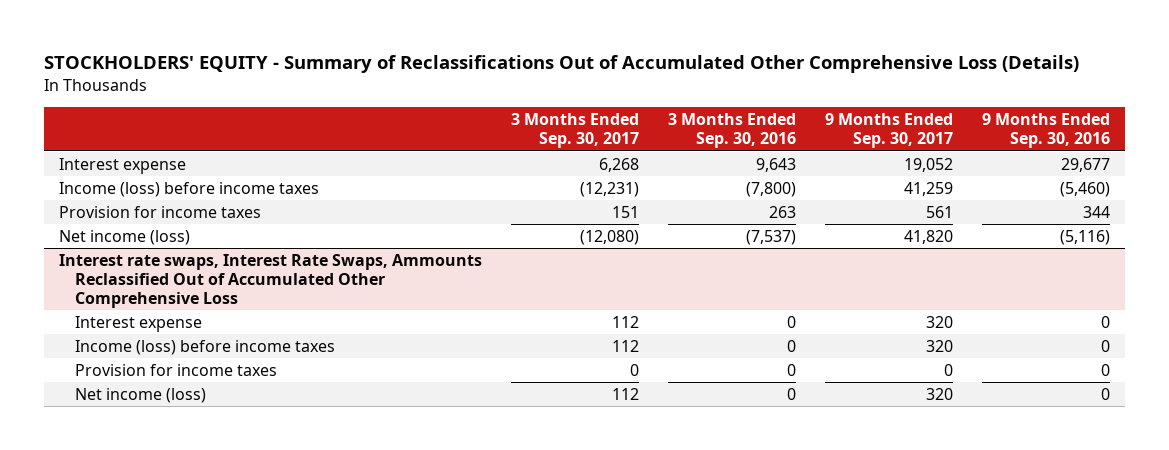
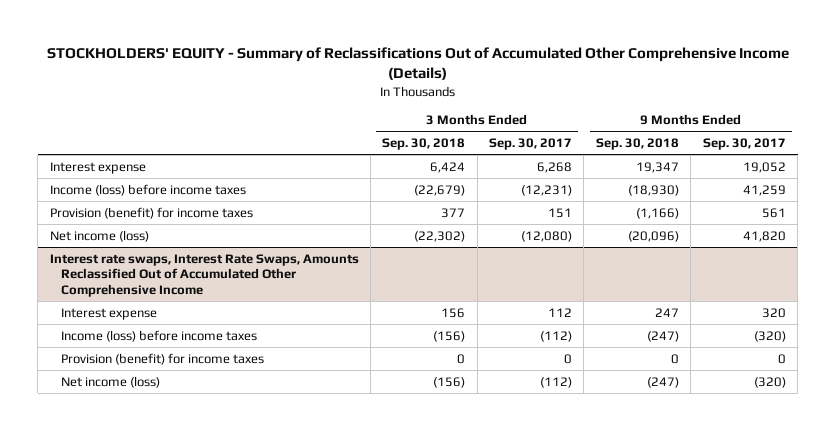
- STOCKHOLDERS' EQUITY - Summary of Reclassifications Out of Accumulated Other Comprehensive Loss (Details)
+ STOCKHOLDERS' EQUITY - Summary of Reclassifications Out of Accumulated Other Comprehensive Income (Details)
- | 3 Months Ended Sep. 30, 2017 | 3 Months Ended Sep. 30, 2016 | 9 Months Ended Sep. 30, 2017 | 9 Months Ended Sep. 30, 2016
+ | 3 Months Ended Sep. 30, 2018 | 3 Months Ended Sep. 30, 2017 | 9 Months Ended Sep. 30, 2018 | 9 Months Ended Sep. 30, 2017
- Provision for income taxes | 151 | 263 | 561 | 344
+ Provision (benefit) for income taxes | 377 | 151 | (1,166) | 561
- Interest rate swaps, Interest Rate Swaps, Ammounts Reclassified Out of Accumulated Other Comprehensive Loss
+ Interest rate swaps, Interest Rate Swaps, Amounts Reclassified Out of Accumulated Other Comprehensive Income
- Income (loss) before income taxes | 112 | 0 | 320 | 0
- Provision for income taxes | 0 | 0 | 0 | 0
- Net income (loss) | 112 | 0 | 320 | 0
+ Income (loss) before income taxes | (156) | (112) | (247) | (320)
+ Provision (benefit) for income taxes | 0 | 0 | 0 | 0
+ Net income (loss) | (156) | (112) | (247) | (320)

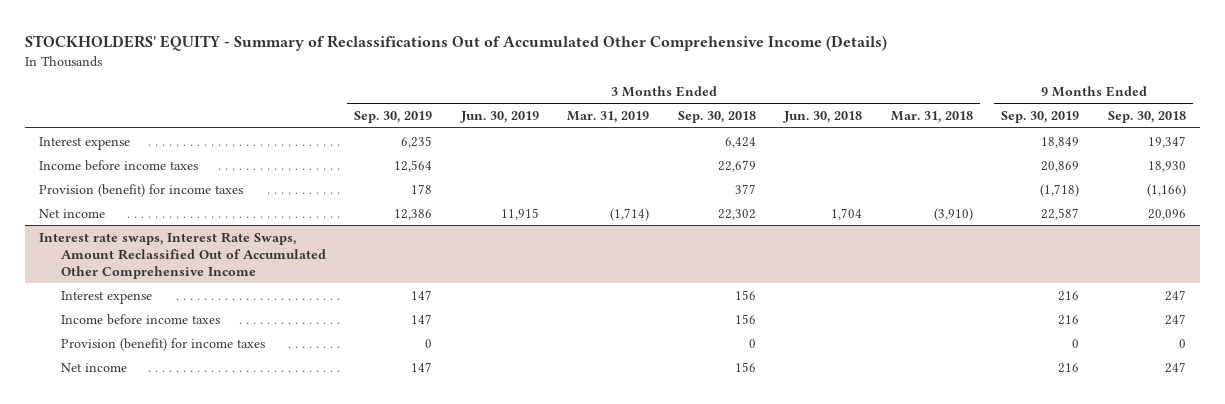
- | 3 Months Ended Sep. 30, 2018 | 3 Months Ended Sep. 30, 2017 | 9 Months Ended Sep. 30, 2018 | 9 Months Ended Sep. 30, 2017
+ | 3 Months Ended Sep. 30, 2019 | 3 Months Ended Jun. 30, 2019 | 3 Months Ended Mar. 31, 2019 | 3 Months Ended Sep. 30, 2018 | 3 Months Ended Jun. 30, 2018 | 3 Months Ended Mar. 31, 2018 | 9 Months Ended Sep. 30, 2019 | 9 Months Ended Sep. 30, 2018
- Income (loss) before income taxes | (22,679) | (12,231) | (18,930) | 41,259
+ Income before income taxes | 12,564 | | | 22,679 | | | 20,869 | 18,930
- Net income (loss) | (22,302) | (12,080) | (20,096) | 41,820
- Interest rate swaps, Interest Rate Swaps, Amounts Reclassified Out of Accumulated Other Comprehensive Income
+ Net income | 12,386 | 11,915 | (1,714) | 22,302 | 1,704 | (3,910) | 22,587 | 20,096
+ Interest rate swaps, Interest Rate Swaps, Amount Reclassified Out of Accumulated Other Comprehensive Income
- Income (loss) before income taxes | (156) | (112) | (247) | (320)
+ Income before income taxes | 147 | | | 156 | | | 216 | 247
- Net income (loss) | (156) | (112) | (247) | (320)
+ Net income | 147 | | | 156 | | | 216 | 247

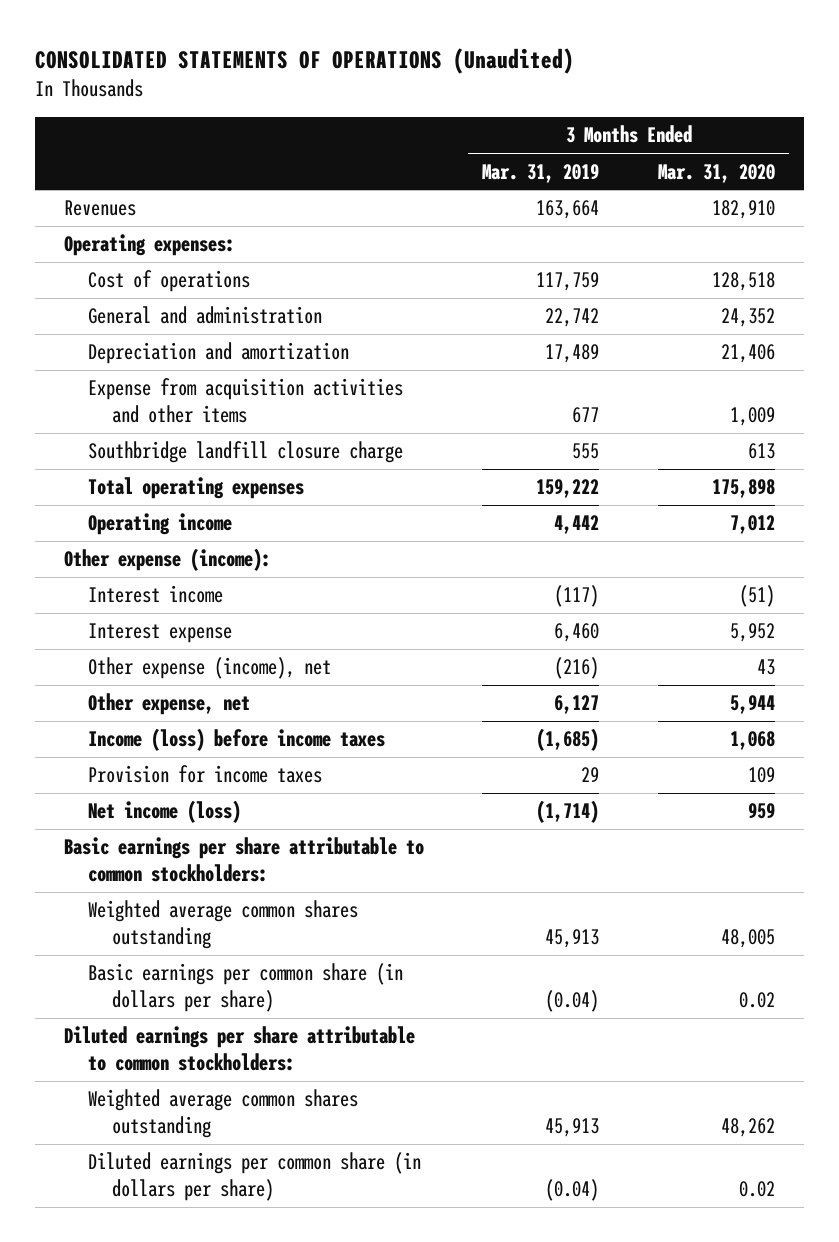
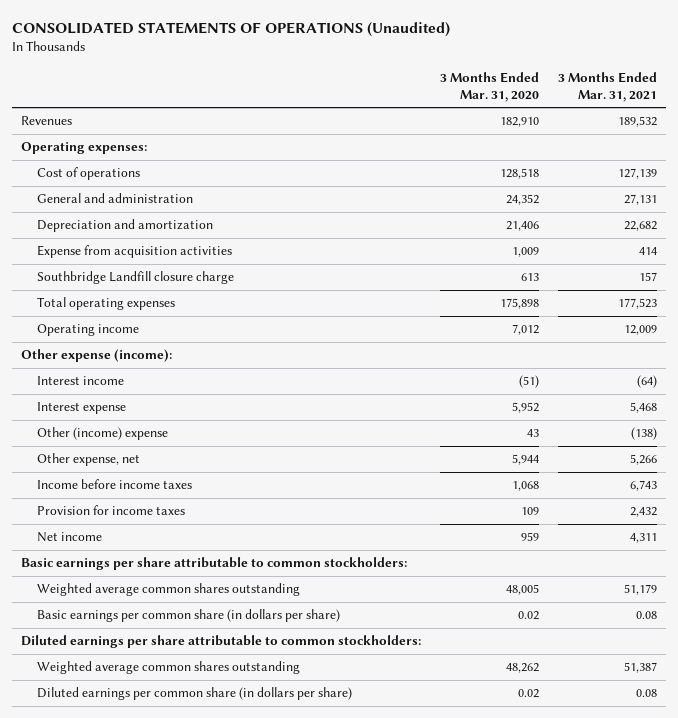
- | 3 Months Ended Mar. 31, 2019 | 3 Months Ended Mar. 31, 2020
+ | 3 Months Ended Mar. 31, 2020 | 3 Months Ended Mar. 31, 2021
- Expense from acquisition activities and other items | 677 | 1,009
- Southbridge landfill closure charge | 555 | 613
+ Expense from acquisition activities | 1,009 | 414
+ Southbridge Landfill closure charge | 613 | 157
- Other expense (income), net | (216) | 43
+ Other (income) expense | 43 | (138)
- Income (loss) before income taxes | (1,685) | 1,068
+ Income before income taxes | 1,068 | 6,743
- Net income (loss) | (1,714) | 959
+ Net income | 959 | 4,311

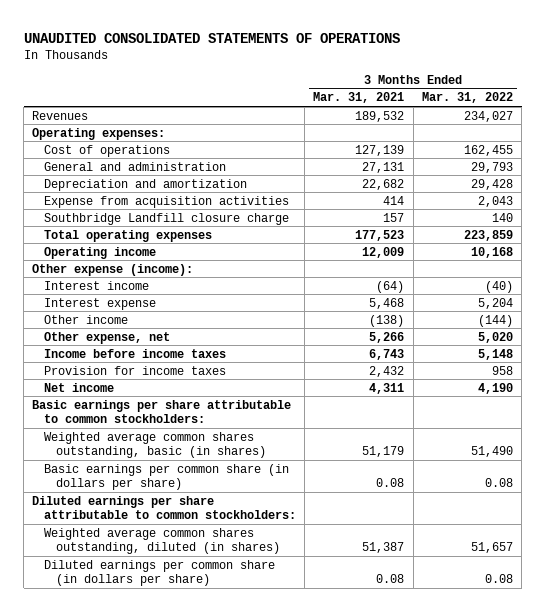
- CONSOLIDATED STATEMENTS OF OPERATIONS (Unaudited)
+ UNAUDITED CONSOLIDATED STATEMENTS OF OPERATIONS
- | 3 Months Ended Mar. 31, 2020 | 3 Months Ended Mar. 31, 2021
+ | 3 Months Ended Mar. 31, 2021 | 3 Months Ended Mar. 31, 2022
- Other (income) expense | 43 | (138)
+ Other income | (138) | (144)
- Weighted average common shares outstanding | 48,005 | 51,179
+ Weighted average common shares outstanding, basic (in shares) | 51,179 | 51,490
- Weighted average common shares outstanding | 48,262 | 51,387
+ Weighted average common shares outstanding, diluted (in shares) | 51,387 | 51,657

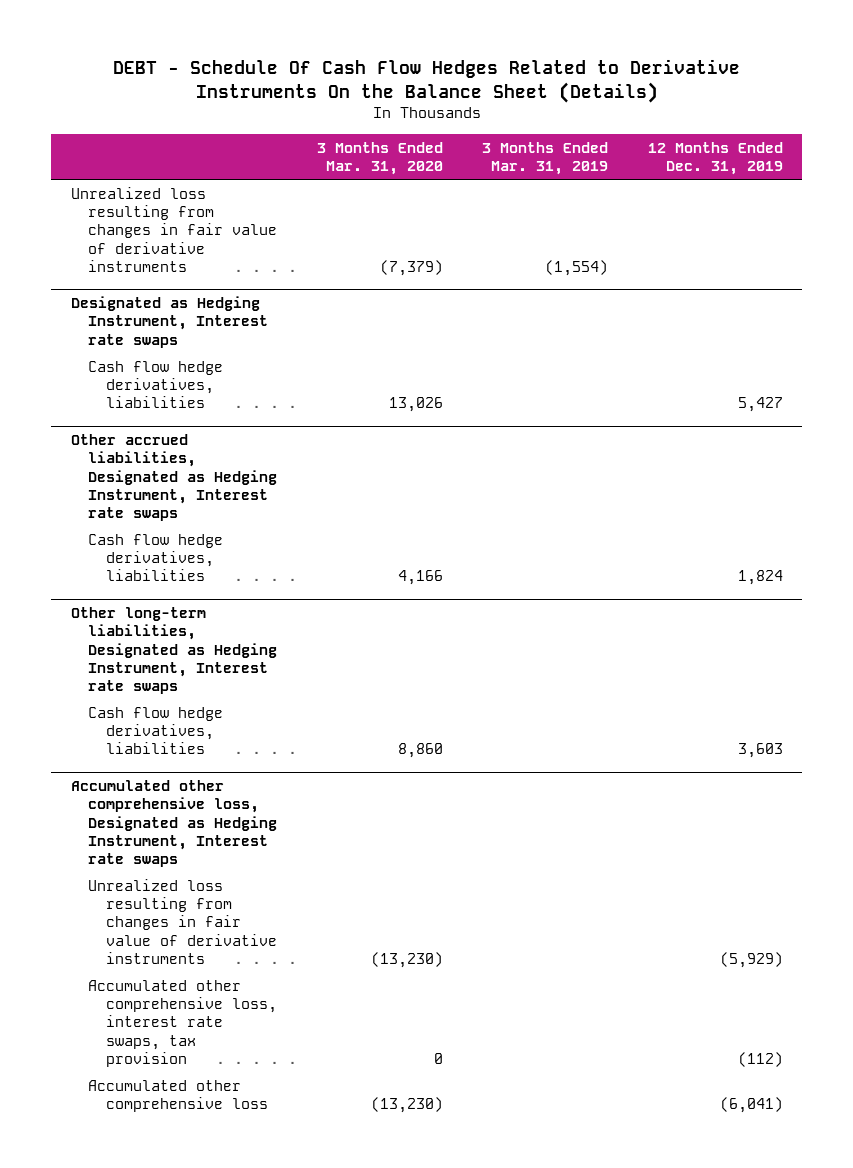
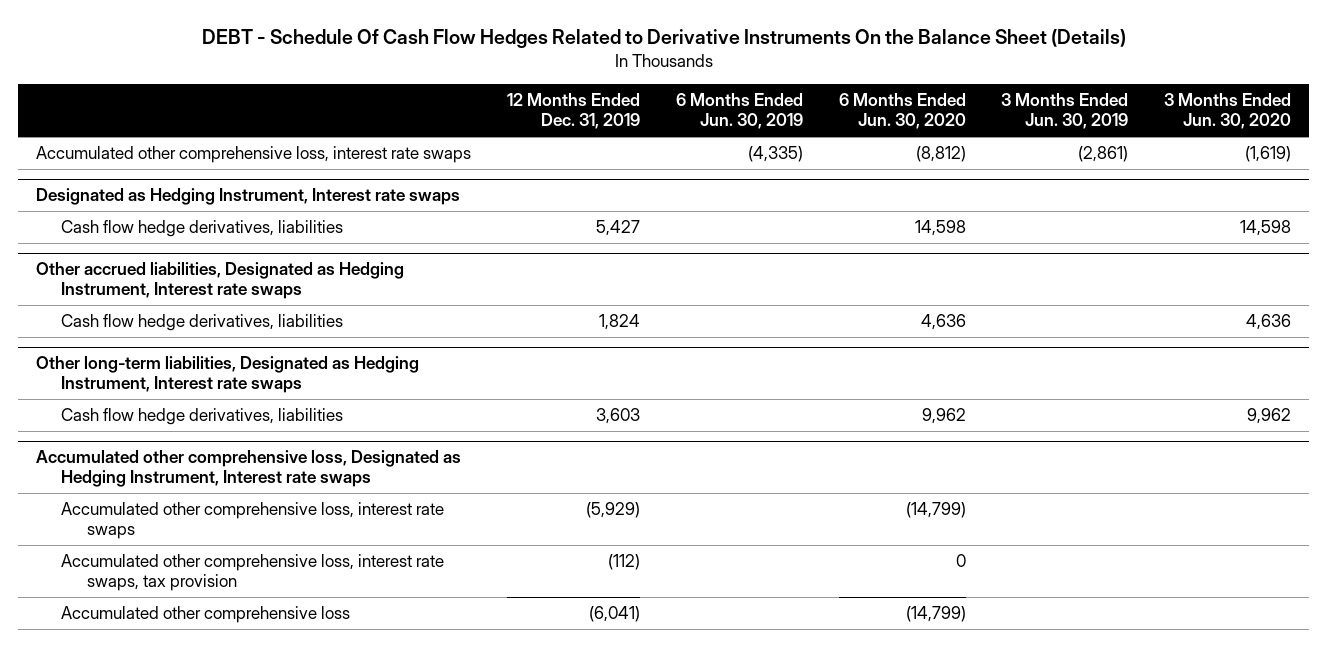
- | 3 Months Ended Mar. 31, 2020 | 3 Months Ended Mar. 31, 2019 | 12 Months Ended Dec. 31, 2019
+ | 12 Months Ended Dec. 31, 2019 | 6 Months Ended Jun. 30, 2019 | 6 Months Ended Jun. 30, 2020 | 3 Months Ended Jun. 30, 2019 | 3 Months Ended Jun. 30, 2020
- Unrealized loss resulting from changes in fair value of derivative instruments | (7,379) | (1,554) |
+ Accumulated other comprehensive loss, interest rate swaps | | (4,335) | (8,812) | (2,861) | (1,619)
@ Accumulated other comprehensive loss, Designated as Hedging Instrument, Interest rate swaps
- Unrealized loss resulting from changes in fair value of derivative instruments | (13,230) | | (5,929)
+ Accumulated other comprehensive loss, interest rate swaps | (5,929) | | (14,799) | |

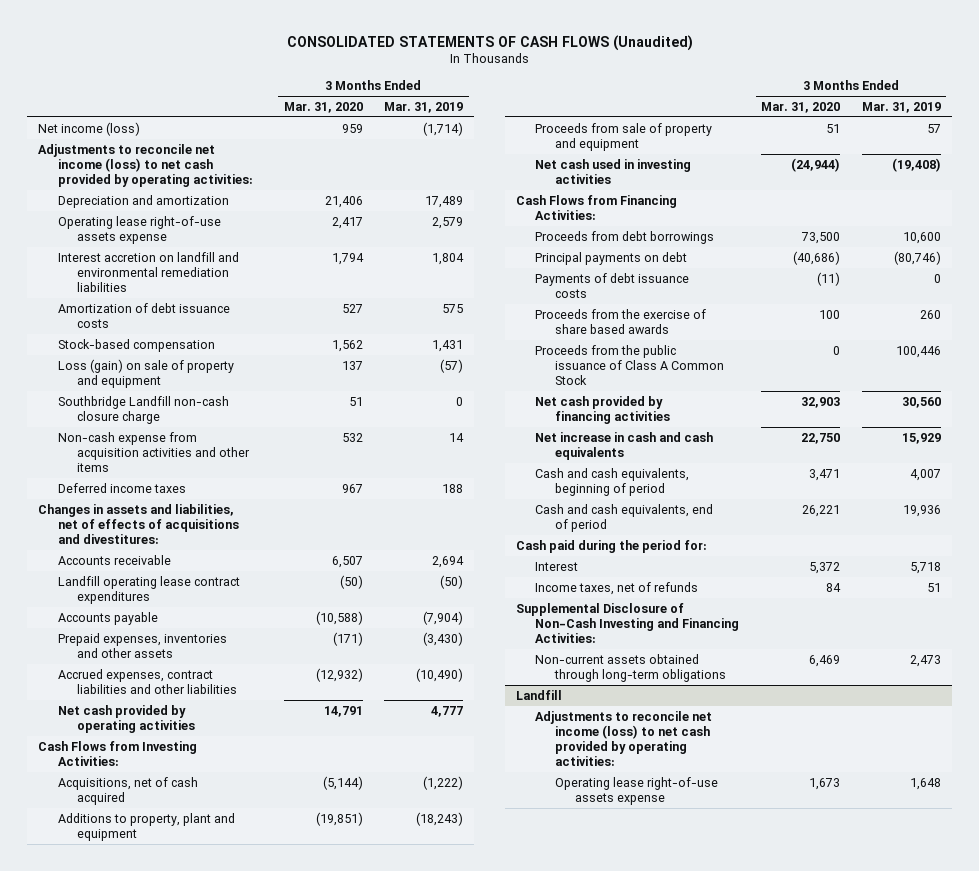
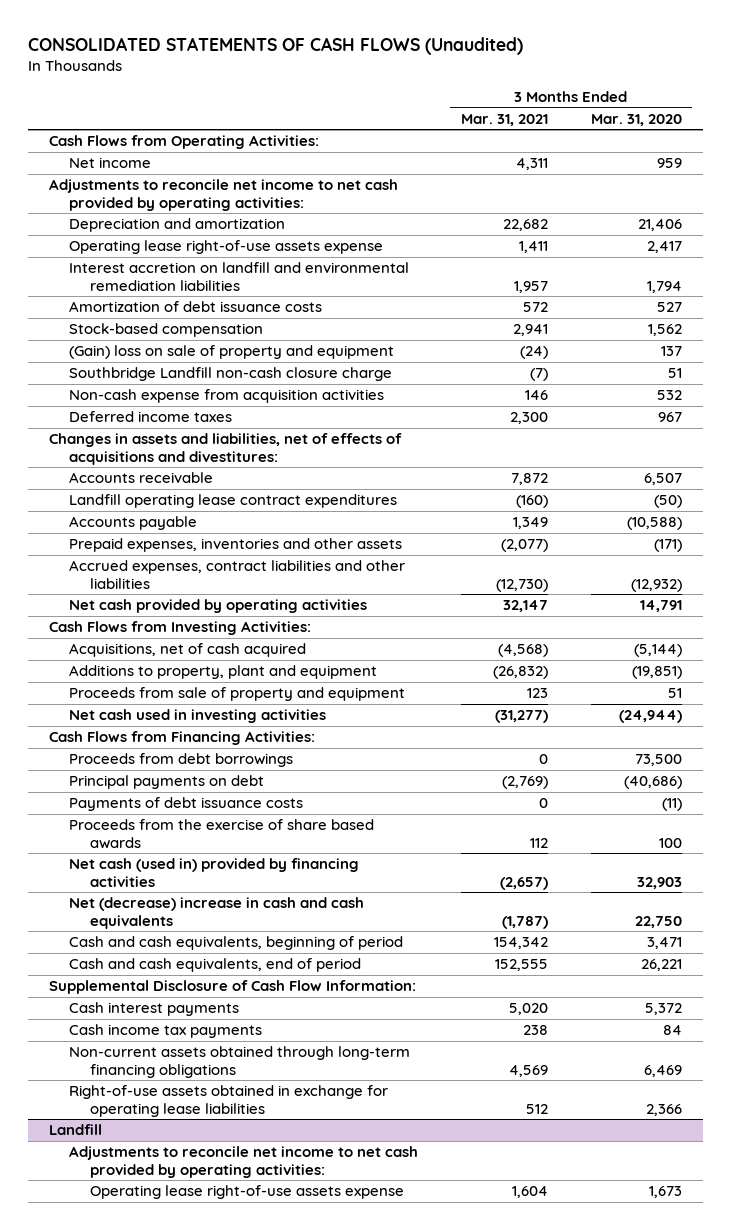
- | 3 Months Ended Mar. 31, 2020 | 3 Months Ended Mar. 31, 2019
+ | 3 Months Ended Mar. 31, 2021 | 3 Months Ended Mar. 31, 2020
- Net income (loss) | 959 | (1,714)
- Adjustments to reconcile net income (loss) to net cash provided by operating activities:
+ Cash Flows from Operating Activities:
+ Net income | 4,311 | 959
+ Adjustments to reconcile net income to net cash provided by operating activities:
- Loss (gain) on sale of property and equipment | 137 | (57)
+ (Gain) loss on sale of property and equipment | (24) | 137
- Non-cash expense from acquisition activities and other items | 532 | 14
+ Non-cash expense from acquisition activities | 146 | 532
- Proceeds from the public issuance of Class A Common Stock | 0 | 100,446
- Net cash provided by financing activities | 32,903 | 30,560
- Net increase in cash and cash equivalents | 22,750 | 15,929
+ Net cash (used in) provided by financing activities | (2,657) | 32,903
+ Net (decrease) increase in cash and cash equivalents | (1,787) | 22,750
- Cash paid during the period for:
- Interest | 5,372 | 5,718
- Income taxes, net of refunds | 84 | 51
- Supplemental Disclosure of Non-Cash Investing and Financing Activities:
- Non-current assets obtained through long-term obligations | 6,469 | 2,473
+ Supplemental Disclosure of Cash Flow Information:
+ Cash interest payments | 5,020 | 5,372
+ Cash income tax payments | 238 | 84
+ Non-current assets obtained through long-term financing obligations | 4,569 | 6,469
+ Right-of-use assets obtained in exchange for operating lease liabilities | 512 | 2,366
@ Landfill
- Adjustments to reconcile net income (loss) to net cash provided by operating activities:
+ Adjustments to reconcile net income to net cash provided by operating activities:

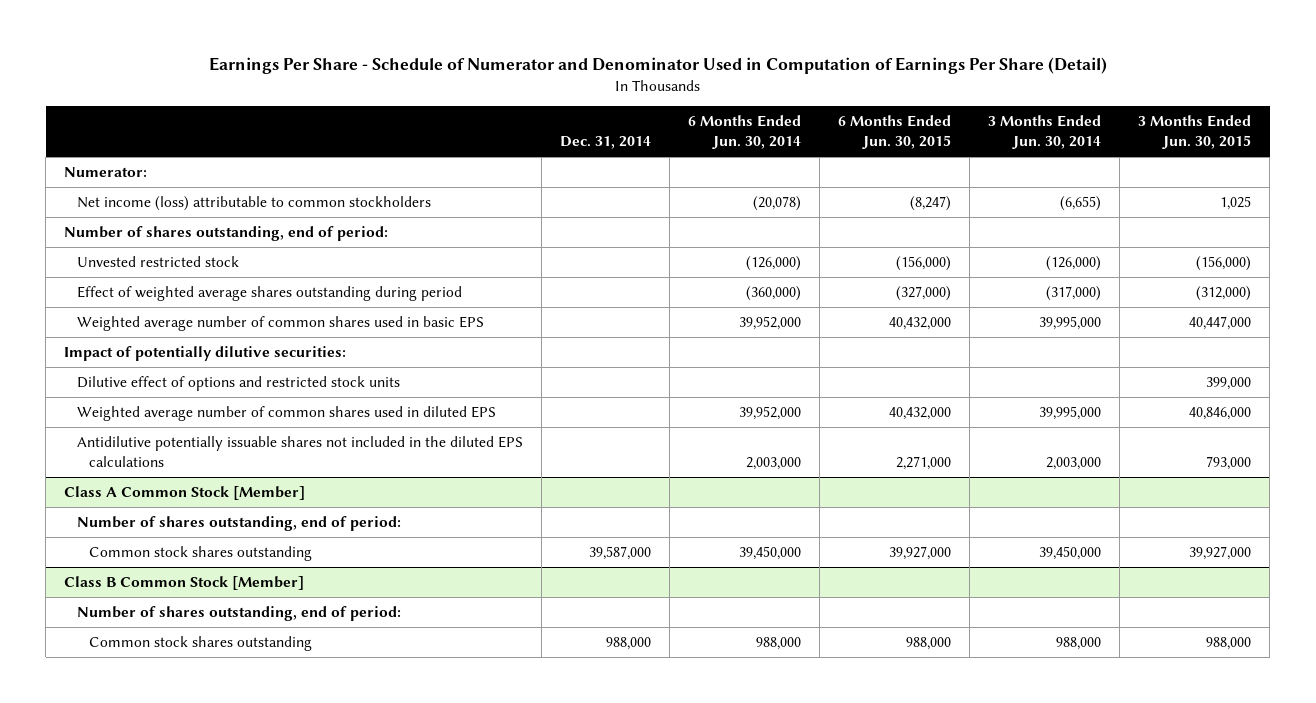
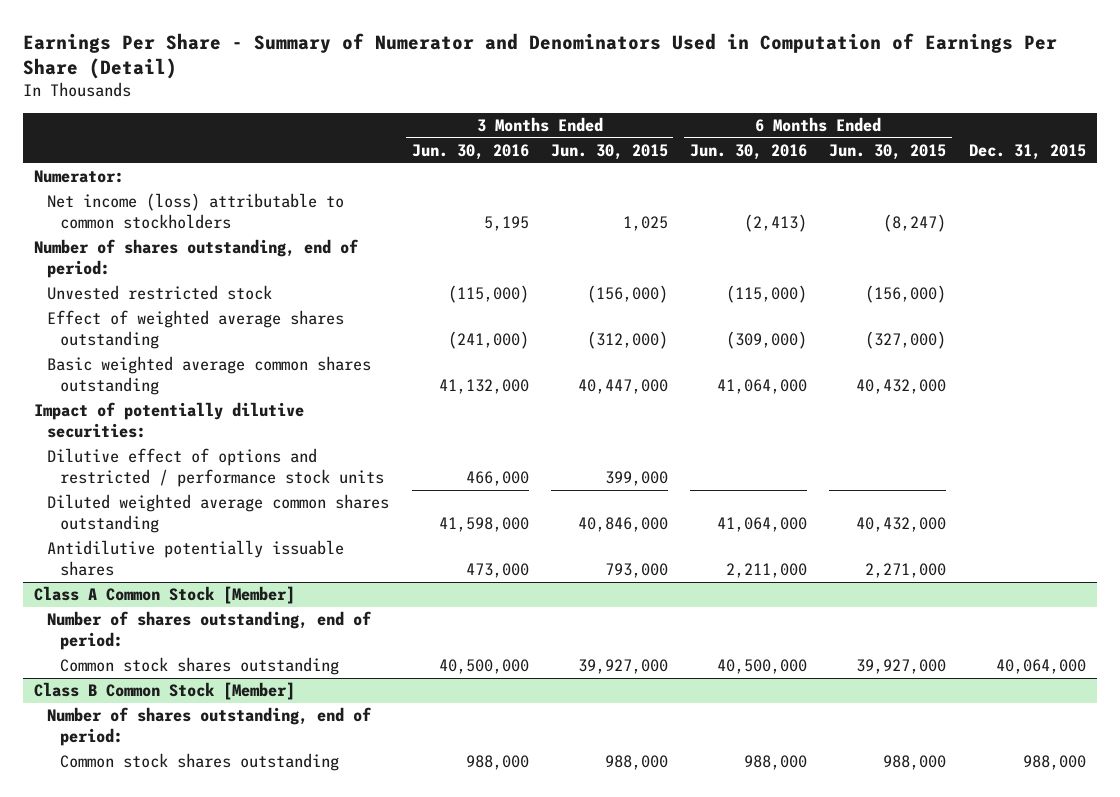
- Earnings Per Share - Schedule of Numerator and Denominator Used in Computation of Earnings Per Share (Detail)
+ Earnings Per Share - Summary of Numerator and Denominators Used in Computation of Earnings Per Share (Detail)
- | Dec. 31, 2014 | 6 Months Ended Jun. 30, 2014 | 6 Months Ended Jun. 30, 2015 | 3 Months Ended Jun. 30, 2014 | 3 Months Ended Jun. 30, 2015
+ | 3 Months Ended Jun. 30, 2016 | 3 Months Ended Jun. 30, 2015 | 6 Months Ended Jun. 30, 2016 | 6 Months Ended Jun. 30, 2015 | Dec. 31, 2015
- Effect of weighted average shares outstanding during period | | (360,000) | (327,000) | (317,000) | (312,000)
- Weighted average number of common shares used in basic EPS | | 39,952,000 | 40,432,000 | 39,995,000 | 40,447,000
+ Effect of weighted average shares outstanding | (241,000) | (312,000) | (309,000) | (327,000) |
+ Basic weighted average common shares outstanding | 41,132,000 | 40,447,000 | 41,064,000 | 40,432,000 |
- Dilutive effect of options and restricted stock units | | | | | 399,000
- Weighted average number of common shares used in diluted EPS | | 39,952,000 | 40,432,000 | 39,995,000 | 40,846,000
- Antidilutive potentially issuable shares not included in the diluted EPS calculations | | 2,003,000 | 2,271,000 | 2,003,000 | 793,000
+ Dilutive effect of options and restricted / performance stock units | 466,000 | 399,000 | | |
+ Diluted weighted average common shares outstanding | 41,598,000 | 40,846,000 | 41,064,000 | 40,432,000 |
+ Antidilutive potentially issuable shares | 473,000 | 793,000 | 2,211,000 | 2,271,000 |

